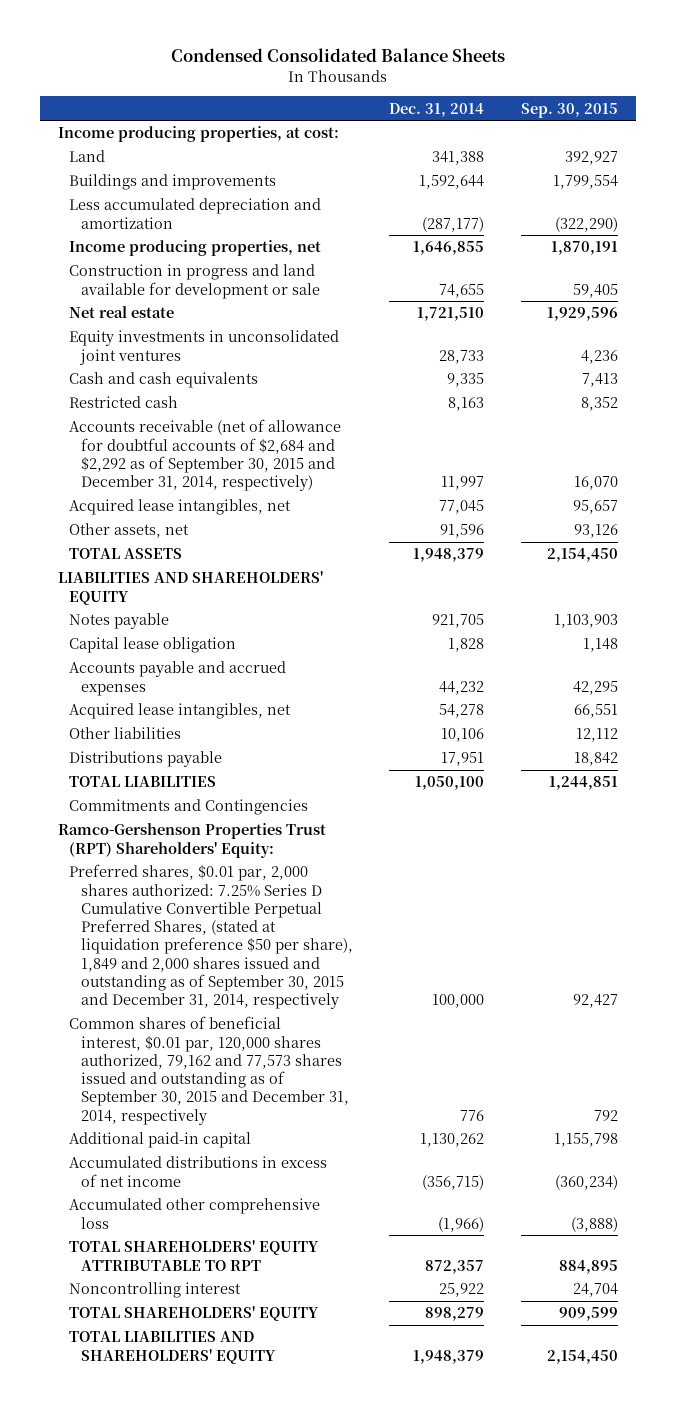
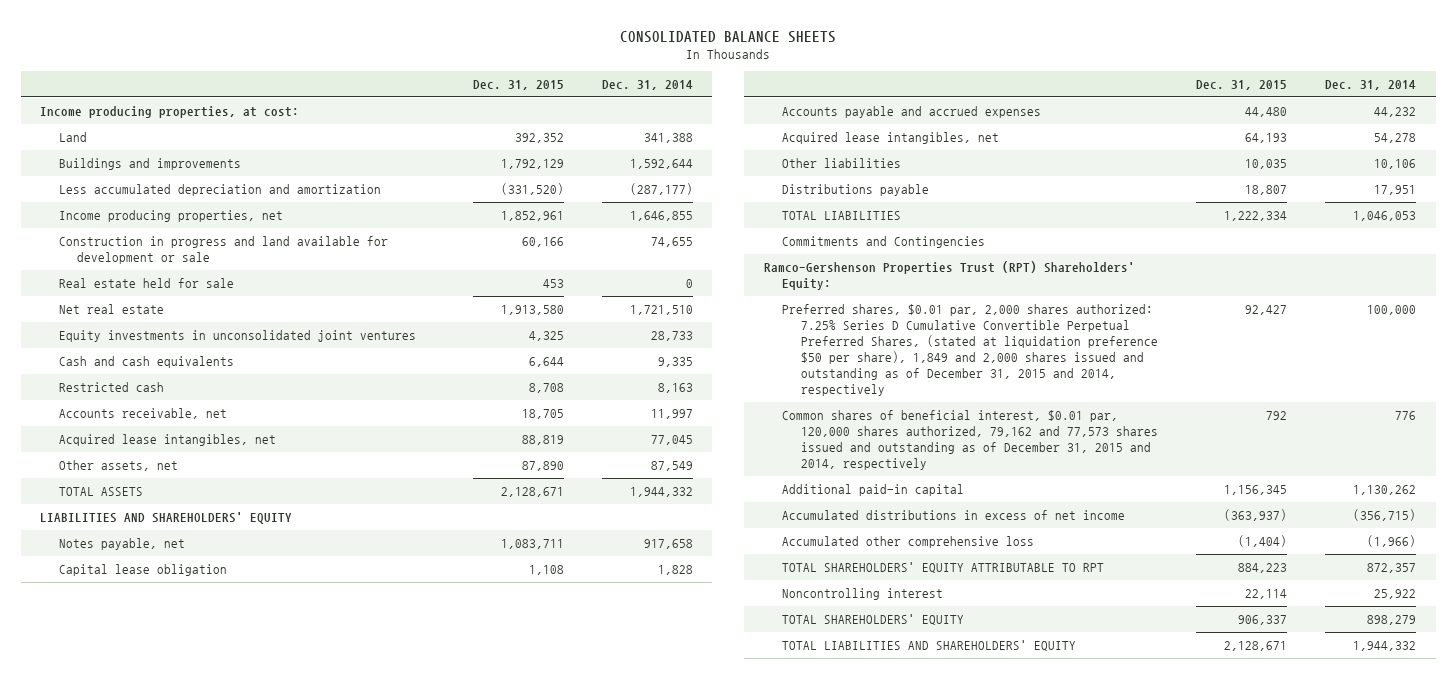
- Condensed Consolidated Balance Sheets
+ CONSOLIDATED BALANCE SHEETS
- | Dec. 31, 2014 | Sep. 30, 2015
+ | Dec. 31, 2015 | Dec. 31, 2014
+ Real estate held for sale | 453 | 0
- Accounts receivable (net of allowance for doubtful accounts of $2,684 and $2,292 as of September 30, 2015 and December 31, 2014, respectively) | 11,997 | 16,070
+ Accounts receivable, net | 18,705 | 11,997
- Other assets, net | 91,596 | 93,126
- TOTAL ASSETS | 1,948,379 | 2,154,450
+ Other assets, net | 87,890 | 87,549
+ TOTAL ASSETS | 2,128,671 | 1,944,332
- Notes payable | 921,705 | 1,103,903
+ Notes payable, net | 1,083,711 | 917,658
- TOTAL LIABILITIES | 1,050,100 | 1,244,851
+ TOTAL LIABILITIES | 1,222,334 | 1,046,053
- Preferred shares, $0.01 par, 2,000 shares authorized: 7.25% Series D Cumulative Convertible Perpetual Preferred Shares, (stated at liquidation preference $50 per share), 1,849 and 2,000 shares issued and outstanding as of September 30, 2015 and December 31, 2014, respectively | 100,000 | 92,427
- Common shares of beneficial interest, $0.01 par, 120,000 shares authorized, 79,162 and 77,573 shares issued and outstanding as of September 30, 2015 and December 31, 2014, respectively | 776 | 792
+ Preferred shares, $0.01 par, 2,000 shares authorized: 7.25% Series D Cumulative Convertible Perpetual Preferred Shares, (stated at liquidation preference $50 per share), 1,849 and 2,000 shares issued and outstanding as of December 31, 2015 and 2014, respectively | 92,427 | 100,000
+ Common shares of beneficial interest, $0.01 par, 120,000 shares authorized, 79,162 and 77,573 shares issued and outstanding as of December 31, 2015 and 2014, respectively | 792 | 776
- TOTAL LIABILITIES AND SHAREHOLDERS' EQUITY | 1,948,379 | 2,154,450
+ TOTAL LIABILITIES AND SHAREHOLDERS' EQUITY | 2,128,671 | 1,944,332

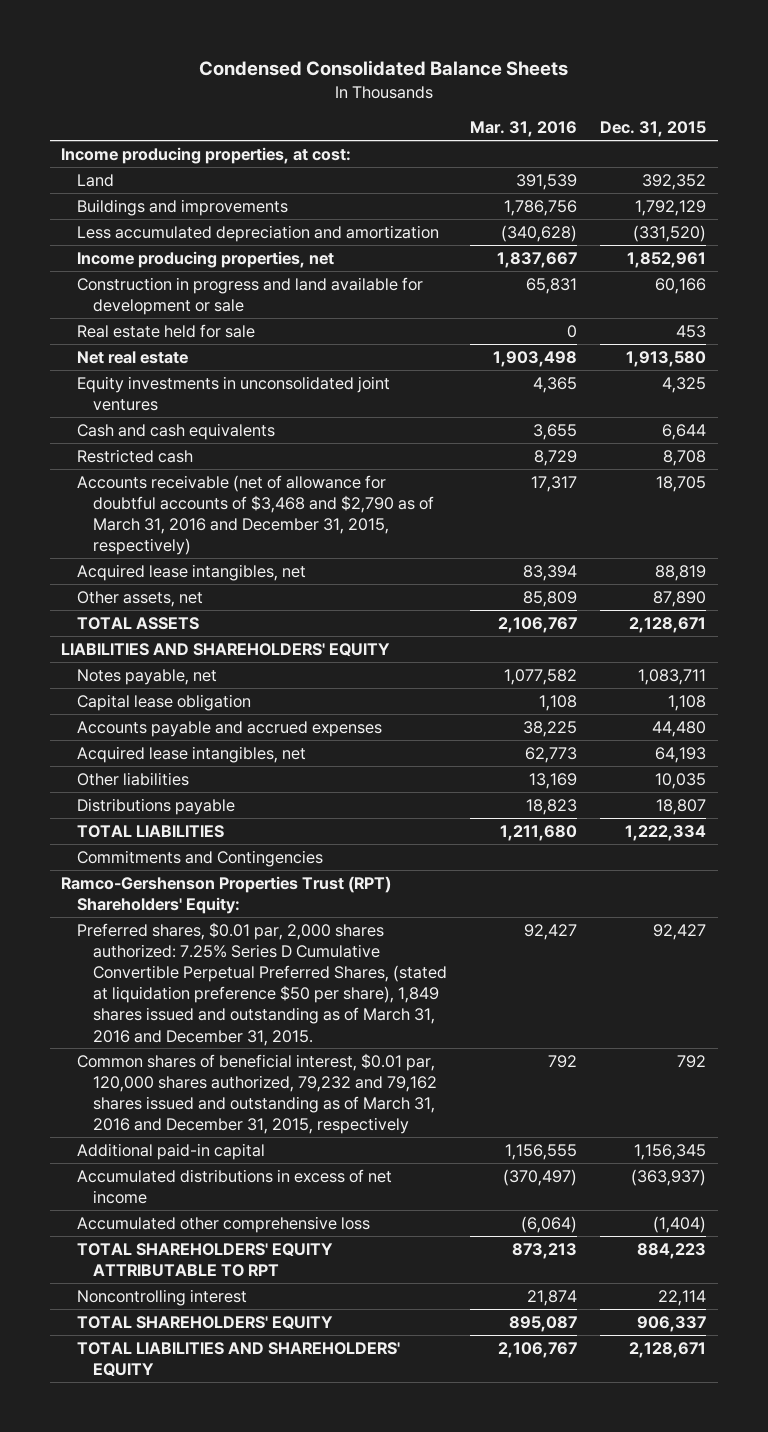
- CONSOLIDATED BALANCE SHEETS
+ Condensed Consolidated Balance Sheets
- | Dec. 31, 2015 | Dec. 31, 2014
+ | Mar. 31, 2016 | Dec. 31, 2015
- Accounts receivable, net | 18,705 | 11,997
+ Accounts receivable (net of allowance for doubtful accounts of $3,468 and $2,790 as of March 31, 2016 and December 31, 2015, respectively) | 17,317 | 18,705
- Preferred shares, $0.01 par, 2,000 shares authorized: 7.25% Series D Cumulative Convertible Perpetual Preferred Shares, (stated at liquidation preference $50 per share), 1,849 and 2,000 shares issued and outstanding as of December 31, 2015 and 2014, respectively | 92,427 | 100,000
- Common shares of beneficial interest, $0.01 par, 120,000 shares authorized, 79,162 and 77,573 shares issued and outstanding as of December 31, 2015 and 2014, respectively | 792 | 776
+ Preferred shares, $0.01 par, 2,000 shares authorized: 7.25% Series D Cumulative Convertible Perpetual Preferred Shares, (stated at liquidation preference $50 per share), 1,849 shares issued and outstanding as of March 31, 2016 and December 31, 2015. | 92,427 | 92,427
+ Common shares of beneficial interest, $0.01 par, 120,000 shares authorized, 79,232 and 79,162 shares issued and outstanding as of March 31, 2016 and December 31, 2015, respectively | 792 | 792

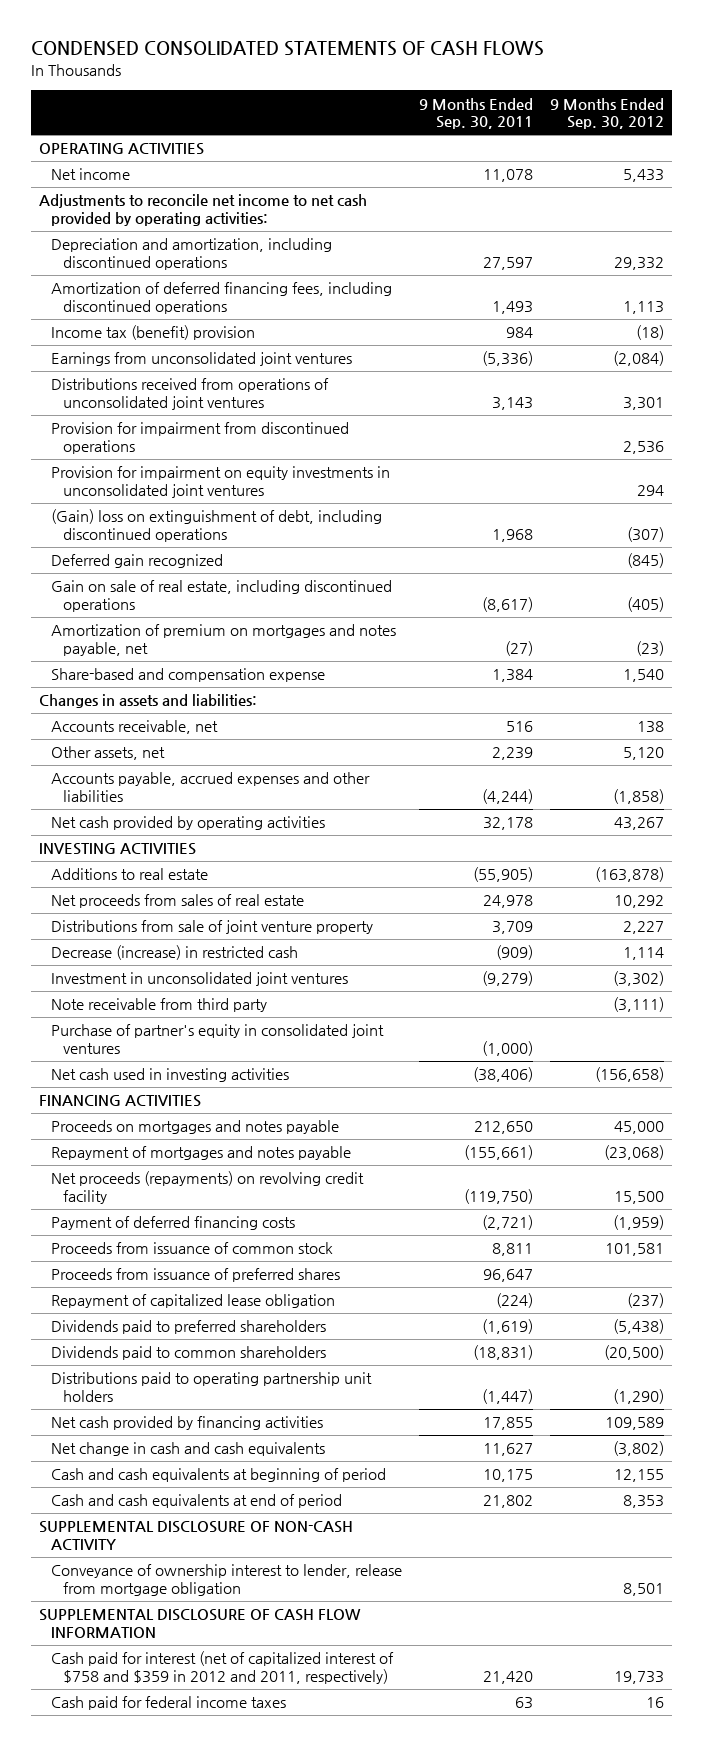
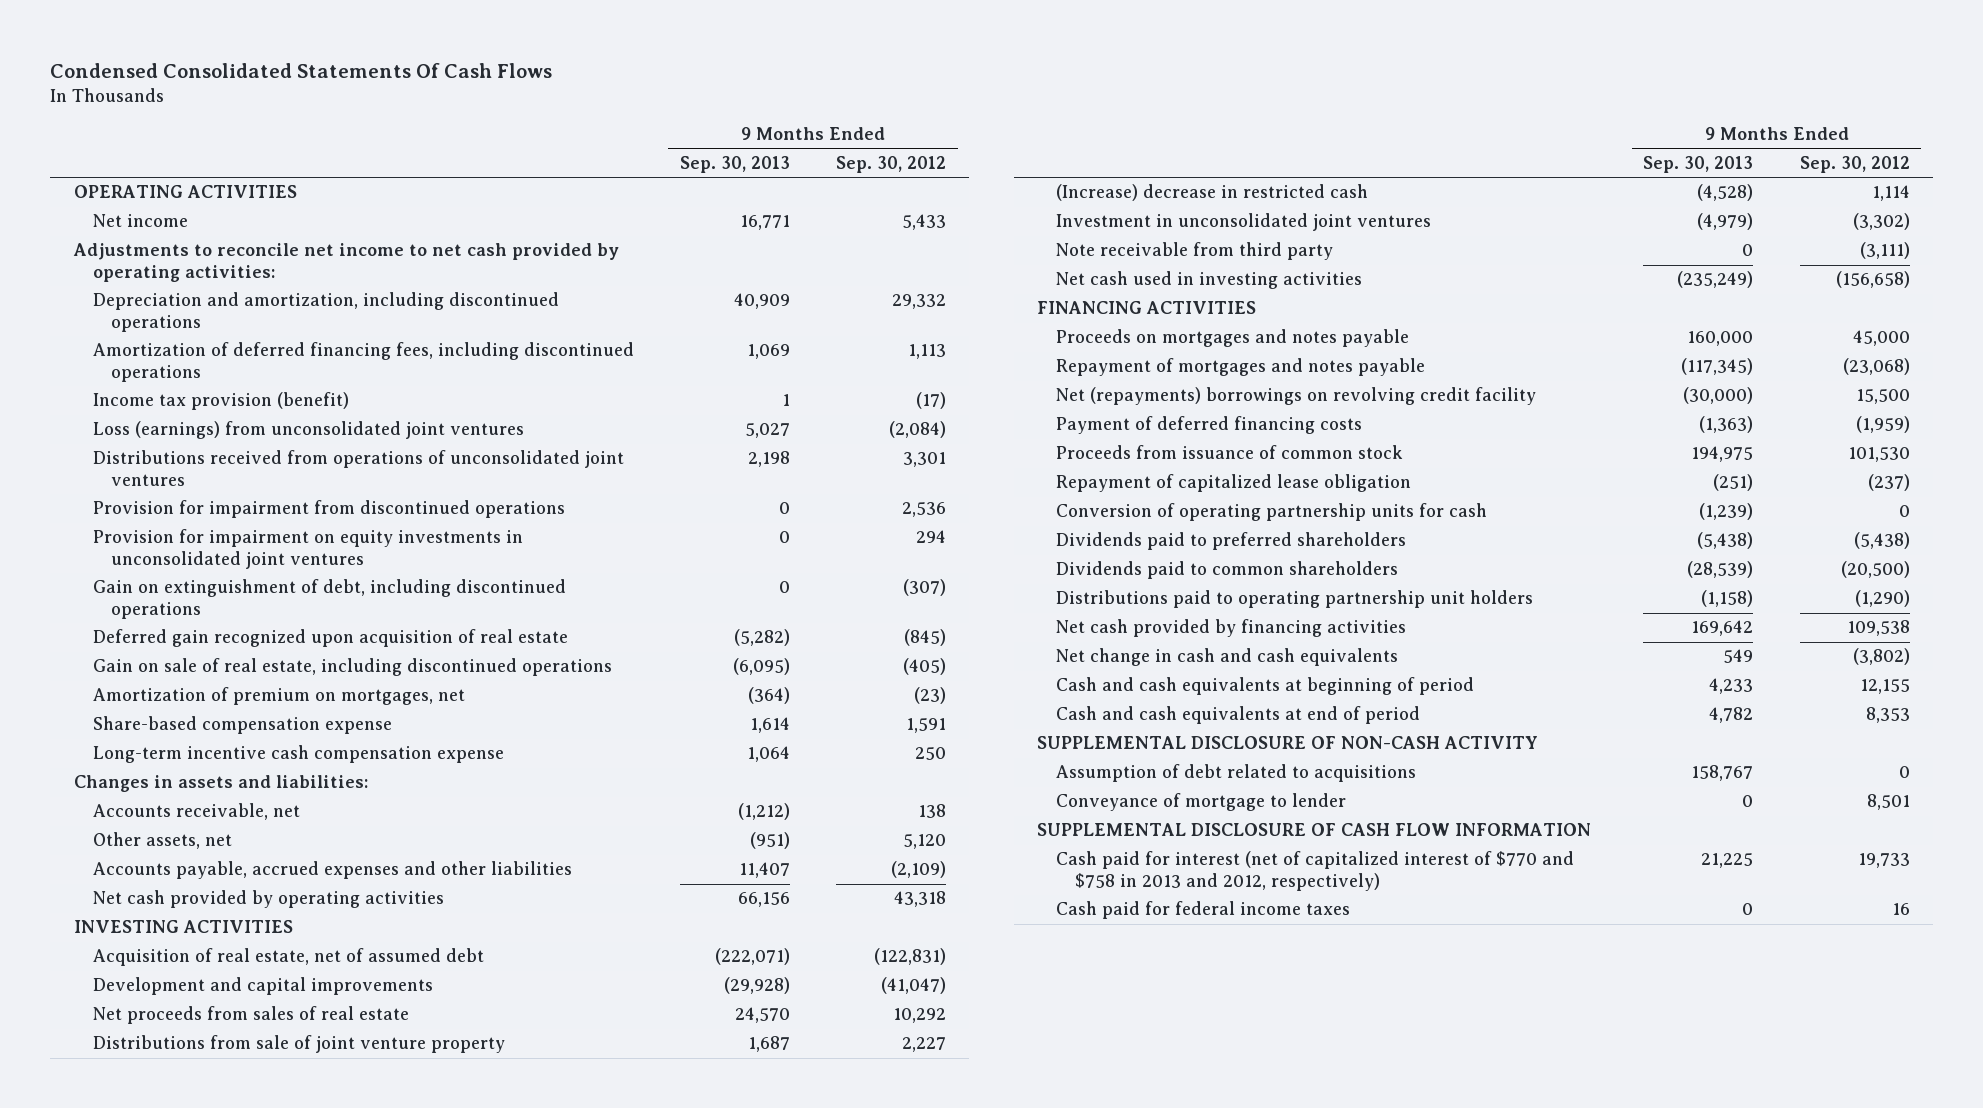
- CONDENSED CONSOLIDATED STATEMENTS OF CASH FLOWS
+ Condensed Consolidated Statements Of Cash Flows
- | 9 Months Ended Sep. 30, 2011 | 9 Months Ended Sep. 30, 2012
+ | 9 Months Ended Sep. 30, 2013 | 9 Months Ended Sep. 30, 2012
- Income tax (benefit) provision | 984 | (18)
- Earnings from unconsolidated joint ventures | (5,336) | (2,084)
+ Income tax provision (benefit) | 1 | (17)
+ Loss (earnings) from unconsolidated joint ventures | 5,027 | (2,084)
- (Gain) loss on extinguishment of debt, including discontinued operations | 1,968 | (307)
- Deferred gain recognized | | (845)
+ Gain on extinguishment of debt, including discontinued operations | 0 | (307)
+ Deferred gain recognized upon acquisition of real estate | (5,282) | (845)
- Amortization of premium on mortgages and notes payable, net | (27) | (23)
- Share-based and compensation expense | 1,384 | 1,540
+ Amortization of premium on mortgages, net | (364) | (23)
+ Share-based compensation expense | 1,614 | 1,591
+ Long-term incentive cash compensation expense | 1,064 | 250
- Accounts payable, accrued expenses and other liabilities | (4,244) | (1,858)
- Net cash provided by operating activities | 32,178 | 43,267
+ Accounts payable, accrued expenses and other liabilities | 11,407 | (2,109)
+ Net cash provided by operating activities | 66,156 | 43,318
- Additions to real estate | (55,905) | (163,878)
+ Acquisition of real estate, net of assumed debt | (222,071) | (122,831)
+ Development and capital improvements | (29,928) | (41,047)
- Decrease (increase) in restricted cash | (909) | 1,114
+ (Increase) decrease in restricted cash | (4,528) | 1,114
- Purchase of partner's equity in consolidated joint ventures | (1,000) |
- Net proceeds (repayments) on revolving credit facility | (119,750) | 15,500
+ Net (repayments) borrowings on revolving credit facility | (30,000) | 15,500
- Proceeds from issuance of common stock | 8,811 | 101,581
- Proceeds from issuance of preferred shares | 96,647 |
+ Proceeds from issuance of common stock | 194,975 | 101,530
+ Conversion of operating partnership units for cash | (1,239) | 0
- Net cash provided by financing activities | 17,855 | 109,589
+ Net cash provided by financing activities | 169,642 | 109,538
- Conveyance of ownership interest to lender, release from mortgage obligation | | 8,501
+ Assumption of debt related to acquisitions | 158,767 | 0
+ Conveyance of mortgage to lender | 0 | 8,501
- Cash paid for interest (net of capitalized interest of $758 and $359 in 2012 and 2011, respectively) | 21,420 | 19,733
+ Cash paid for interest (net of capitalized interest of $770 and $758 in 2013 and 2012, respectively) | 21,225 | 19,733

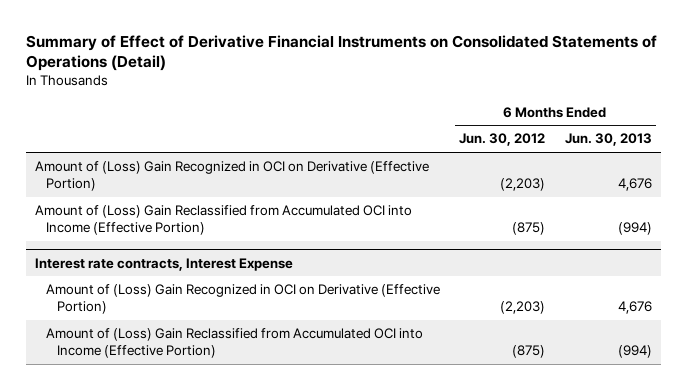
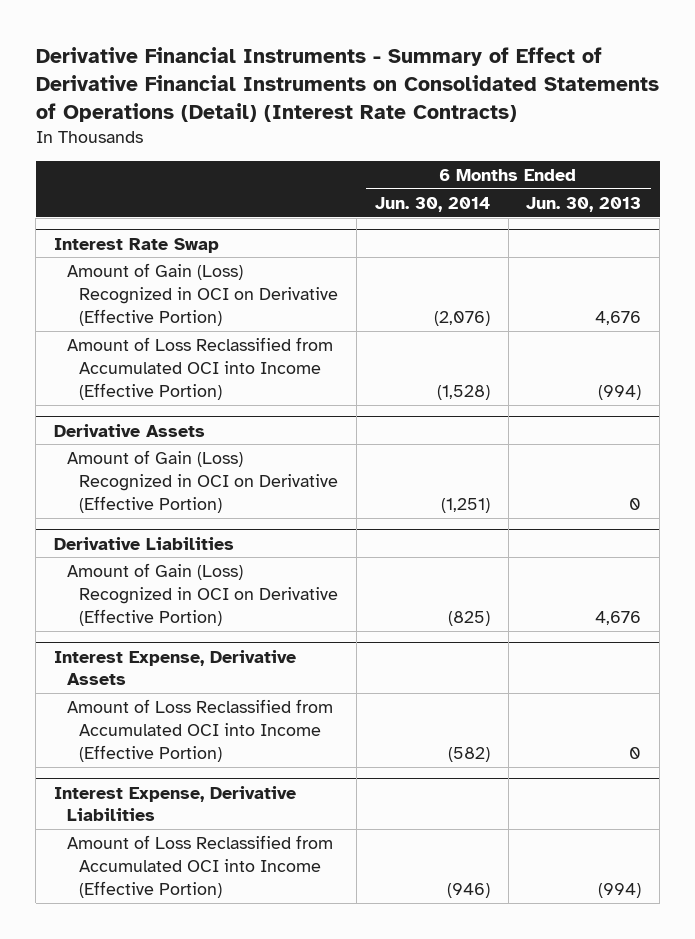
- Summary of Effect of Derivative Financial Instruments on Consolidated Statements of Operations (Detail)
+ Derivative Financial Instruments - Summary of Effect of Derivative Financial Instruments on Consolidated Statements of Operations (Detail) (Interest Rate Contracts)
- | 6 Months Ended Jun. 30, 2012 | 6 Months Ended Jun. 30, 2013
+ | 6 Months Ended Jun. 30, 2014 | 6 Months Ended Jun. 30, 2013
- Amount of (Loss) Gain Recognized in OCI on Derivative (Effective Portion) | (2,203) | 4,676
- Amount of (Loss) Gain Reclassified from Accumulated OCI into Income (Effective Portion) | (875) | (994)
- Interest rate contracts, Interest Expense
- Amount of (Loss) Gain Recognized in OCI on Derivative (Effective Portion) | (2,203) | 4,676
- Amount of (Loss) Gain Reclassified from Accumulated OCI into Income (Effective Portion) | (875) | (994)
+ Interest Rate Swap
+ Amount of Gain (Loss) Recognized in OCI on Derivative (Effective Portion) | (2,076) | 4,676
+ Amount of Loss Reclassified from Accumulated OCI into Income (Effective Portion) | (1,528) | (994)
+ Derivative Assets
+ Amount of Gain (Loss) Recognized in OCI on Derivative (Effective Portion) | (1,251) | 0
+ Derivative Liabilities
+ Amount of Gain (Loss) Recognized in OCI on Derivative (Effective Portion) | (825) | 4,676
+ Interest Expense, Derivative Assets
+ Amount of Loss Reclassified from Accumulated OCI into Income (Effective Portion) | (582) | 0
+ Interest Expense, Derivative Liabilities
+ Amount of Loss Reclassified from Accumulated OCI into Income (Effective Portion) | (946) | (994)

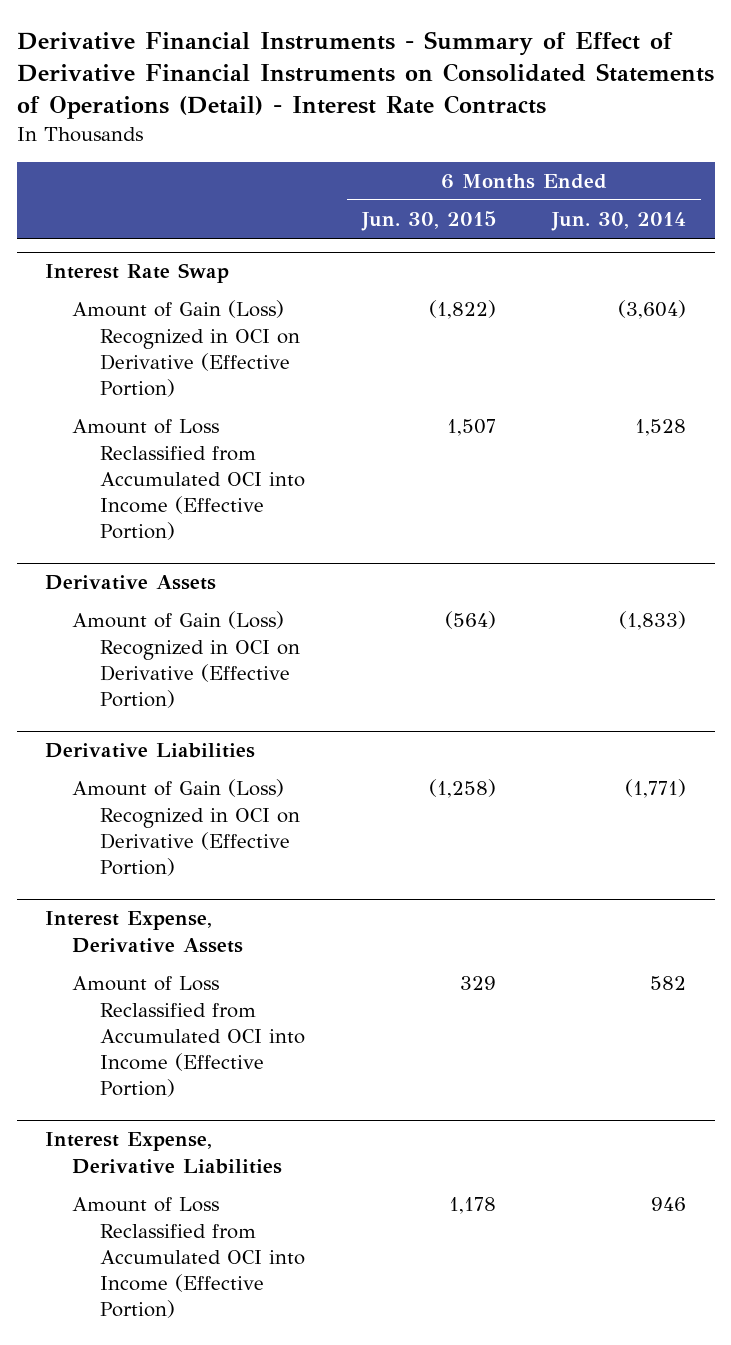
- Derivative Financial Instruments - Summary of Effect of Derivative Financial Instruments on Consolidated Statements of Operations (Detail) (Interest Rate Contracts)
+ Derivative Financial Instruments - Summary of Effect of Derivative Financial Instruments on Consolidated Statements of Operations (Detail) - Interest Rate Contracts
- | 6 Months Ended Jun. 30, 2014 | 6 Months Ended Jun. 30, 2013
+ | 6 Months Ended Jun. 30, 2015 | 6 Months Ended Jun. 30, 2014
@ Interest Rate Swap
- Amount of Gain (Loss) Recognized in OCI on Derivative (Effective Portion) | (2,076) | 4,676
- Amount of Loss Reclassified from Accumulated OCI into Income (Effective Portion) | (1,528) | (994)
+ Amount of Gain (Loss) Recognized in OCI on Derivative (Effective Portion) | (1,822) | (3,604)
+ Amount of Loss Reclassified from Accumulated OCI into Income (Effective Portion) | 1,507 | 1,528
@ Derivative Assets
- Amount of Gain (Loss) Recognized in OCI on Derivative (Effective Portion) | (1,251) | 0
+ Amount of Gain (Loss) Recognized in OCI on Derivative (Effective Portion) | (564) | (1,833)
@ Derivative Liabilities
- Amount of Gain (Loss) Recognized in OCI on Derivative (Effective Portion) | (825) | 4,676
+ Amount of Gain (Loss) Recognized in OCI on Derivative (Effective Portion) | (1,258) | (1,771)
@ Interest Expense, Derivative Assets
- Amount of Loss Reclassified from Accumulated OCI into Income (Effective Portion) | (582) | 0
+ Amount of Loss Reclassified from Accumulated OCI into Income (Effective Portion) | 329 | 582
@ Interest Expense, Derivative Liabilities
- Amount of Loss Reclassified from Accumulated OCI into Income (Effective Portion) | (946) | (994)
+ Amount of Loss Reclassified from Accumulated OCI into Income (Effective Portion) | 1,178 | 946

